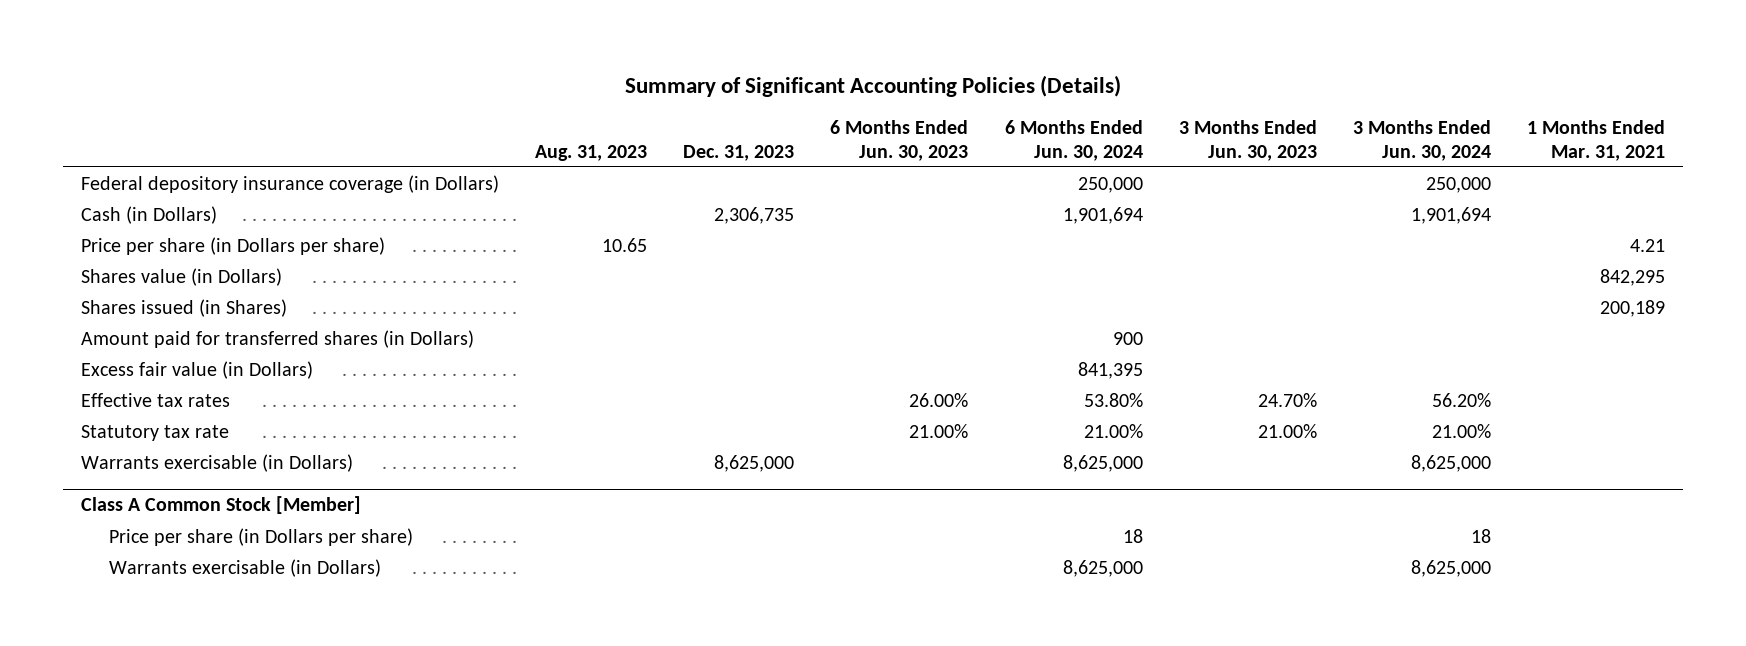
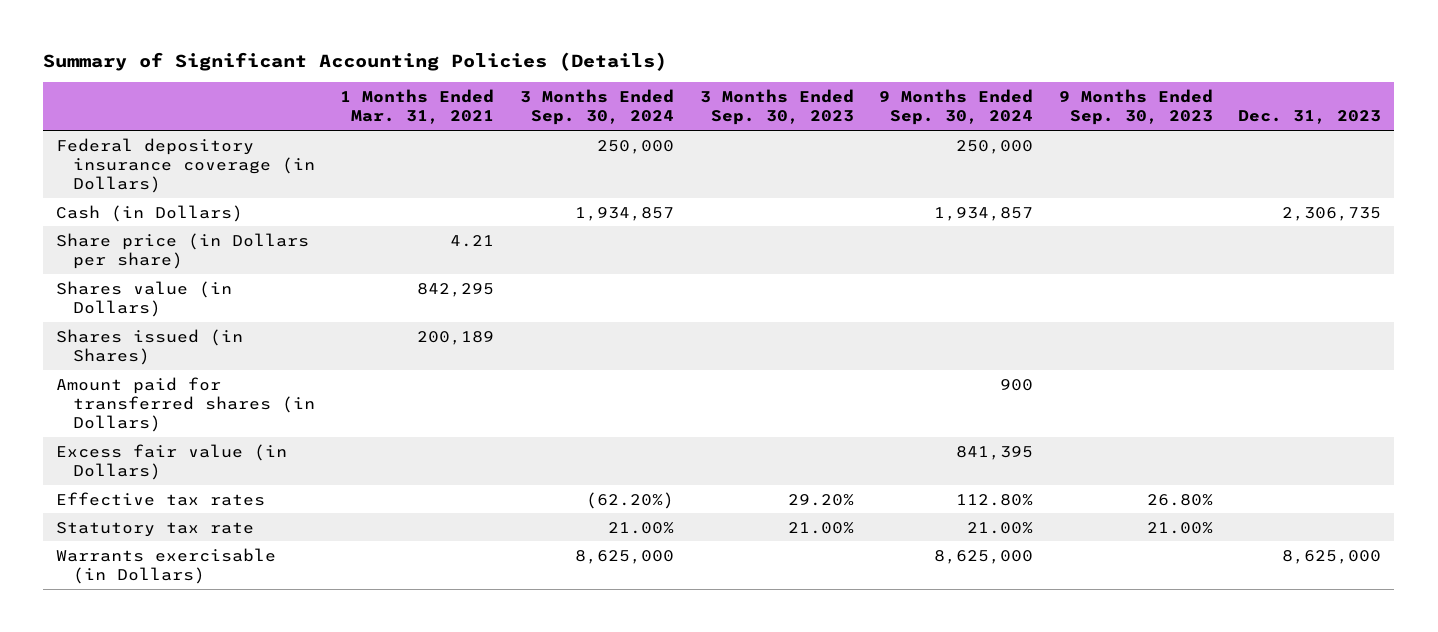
- | Aug. 31, 2023 | Dec. 31, 2023 | 6 Months Ended Jun. 30, 2023 | 6 Months Ended Jun. 30, 2024 | 3 Months Ended Jun. 30, 2023 | 3 Months Ended Jun. 30, 2024 | 1 Months Ended Mar. 31, 2021
+ | 1 Months Ended Mar. 31, 2021 | 3 Months Ended Sep. 30, 2024 | 3 Months Ended Sep. 30, 2023 | 9 Months Ended Sep. 30, 2024 | 9 Months Ended Sep. 30, 2023 | Dec. 31, 2023
- Price per share (in Dollars per share) | 10.65 | | | | | | 4.21
+ Share price (in Dollars per share) | 4.21 | | | | |
- Class A Common Stock [Member]
- Price per share (in Dollars per share) | | | | 18 | | 18 |
- Warrants exercisable (in Dollars) | | | | 8,625,000 | | 8,625,000 |

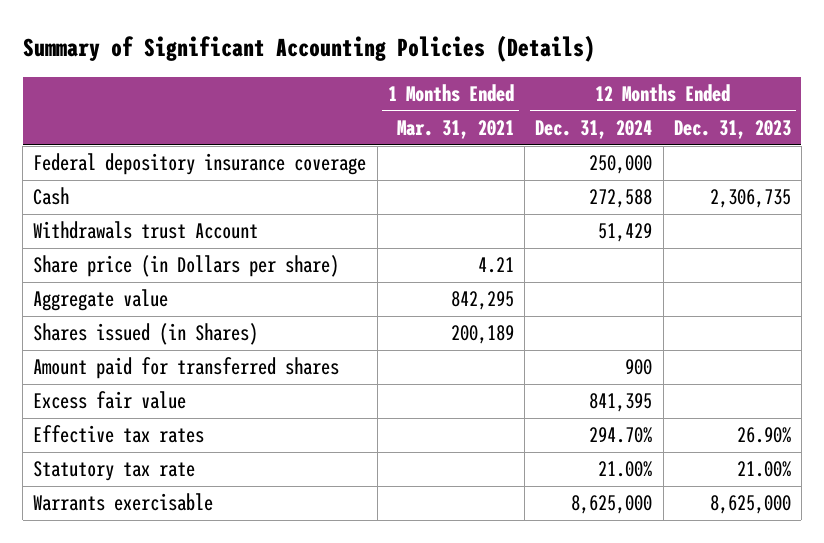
- | 1 Months Ended Mar. 31, 2021 | 3 Months Ended Sep. 30, 2024 | 3 Months Ended Sep. 30, 2023 | 9 Months Ended Sep. 30, 2024 | 9 Months Ended Sep. 30, 2023 | Dec. 31, 2023
+ | 1 Months Ended Mar. 31, 2021 | 12 Months Ended Dec. 31, 2024 | 12 Months Ended Dec. 31, 2023
- Federal depository insurance coverage (in Dollars) | | 250,000 | | 250,000 | |
- Cash (in Dollars) | | 1,934,857 | | 1,934,857 | | 2,306,735
+ Federal depository insurance coverage | | 250,000 |
+ Cash | | 272,588 | 2,306,735
+ Withdrawals trust Account | | 51,429 |
- Shares value (in Dollars) | 842,295 | | | | |
+ Aggregate value | 842,295 | |
- Amount paid for transferred shares (in Dollars) | | | | 900 | |
- Excess fair value (in Dollars) | | | | 841,395 | |
+ Amount paid for transferred shares | | 900 |
+ Excess fair value | | 841,395 |
- Warrants exercisable (in Dollars) | | 8,625,000 | | 8,625,000 | | 8,625,000
+ Warrants exercisable | | 8,625,000 | 8,625,000

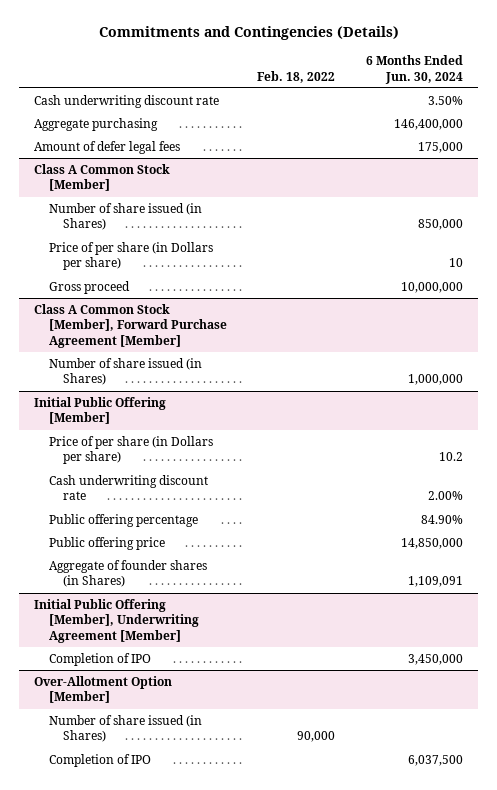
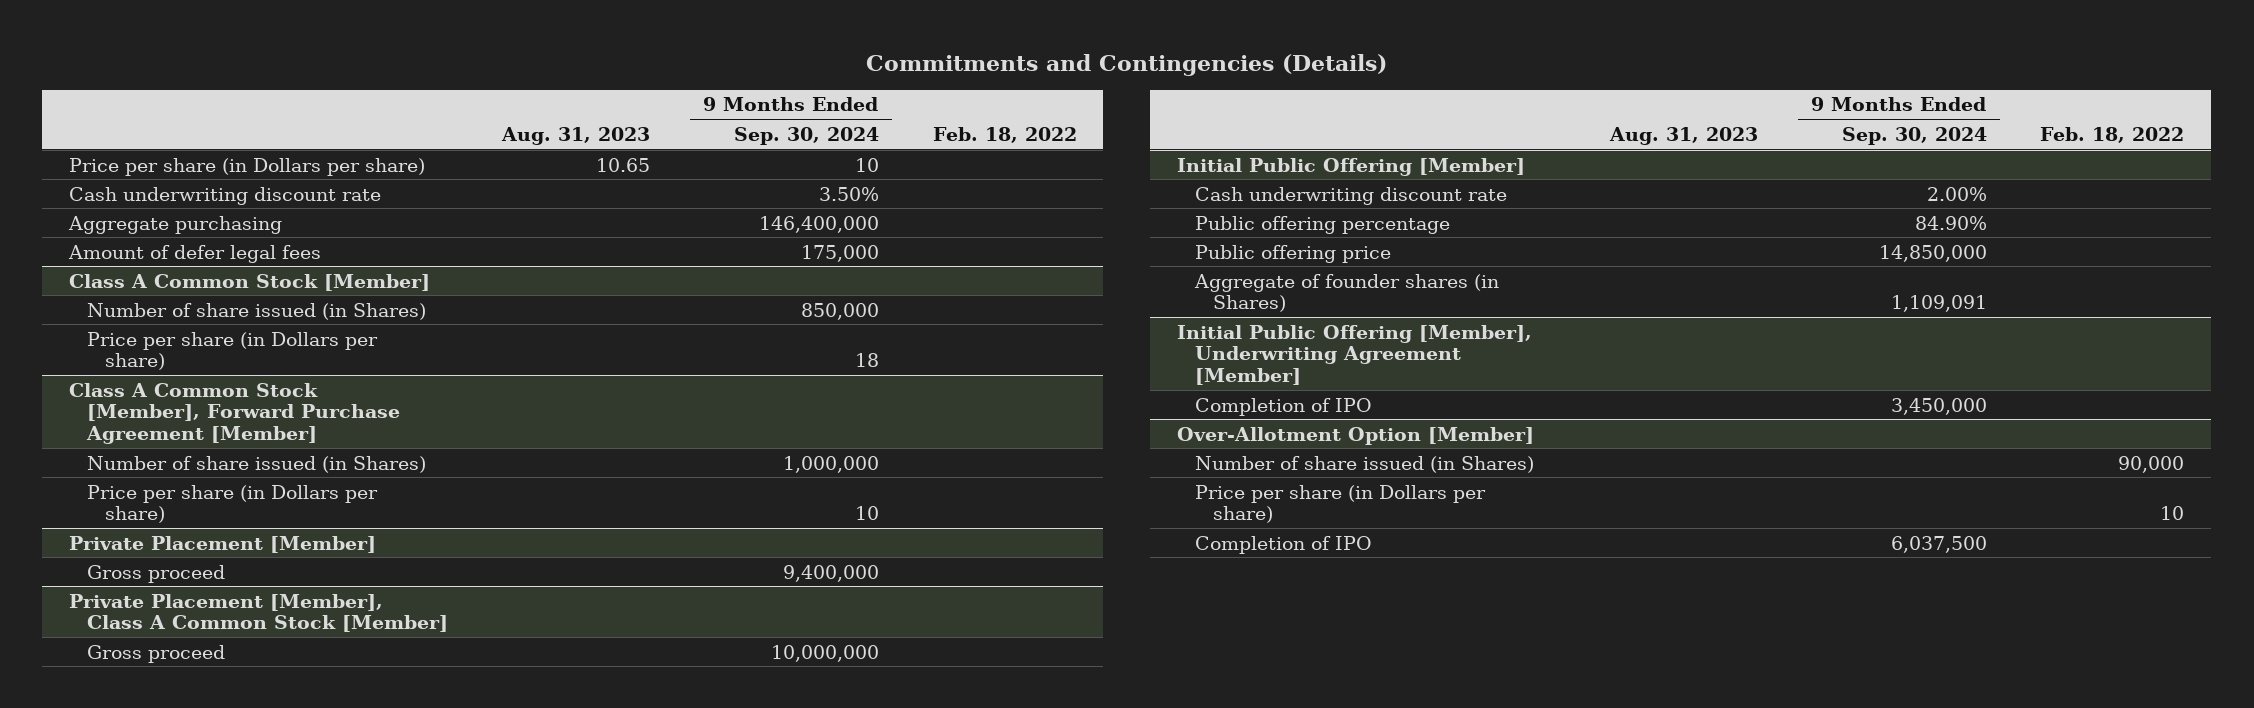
- | Feb. 18, 2022 | 6 Months Ended Jun. 30, 2024
+ | Aug. 31, 2023 | 9 Months Ended Sep. 30, 2024 | Feb. 18, 2022
+ Price per share (in Dollars per share) | 10.65 | 10 |
@ Class A Common Stock [Member]
- Price of per share (in Dollars per share) | | 10
- Gross proceed | | 10,000,000
+ Price per share (in Dollars per share) | | 18 |
@ Class A Common Stock [Member], Forward Purchase Agreement [Member]
+ Price per share (in Dollars per share) | | 10 |
+ Private Placement [Member]
+ Gross proceed | | 9,400,000 |
+ Private Placement [Member], Class A Common Stock [Member]
+ Gross proceed | | 10,000,000 |
@ Initial Public Offering [Member]
- Price of per share (in Dollars per share) | | 10.2
@ Over-Allotment Option [Member]
+ Price per share (in Dollars per share) | | | 10

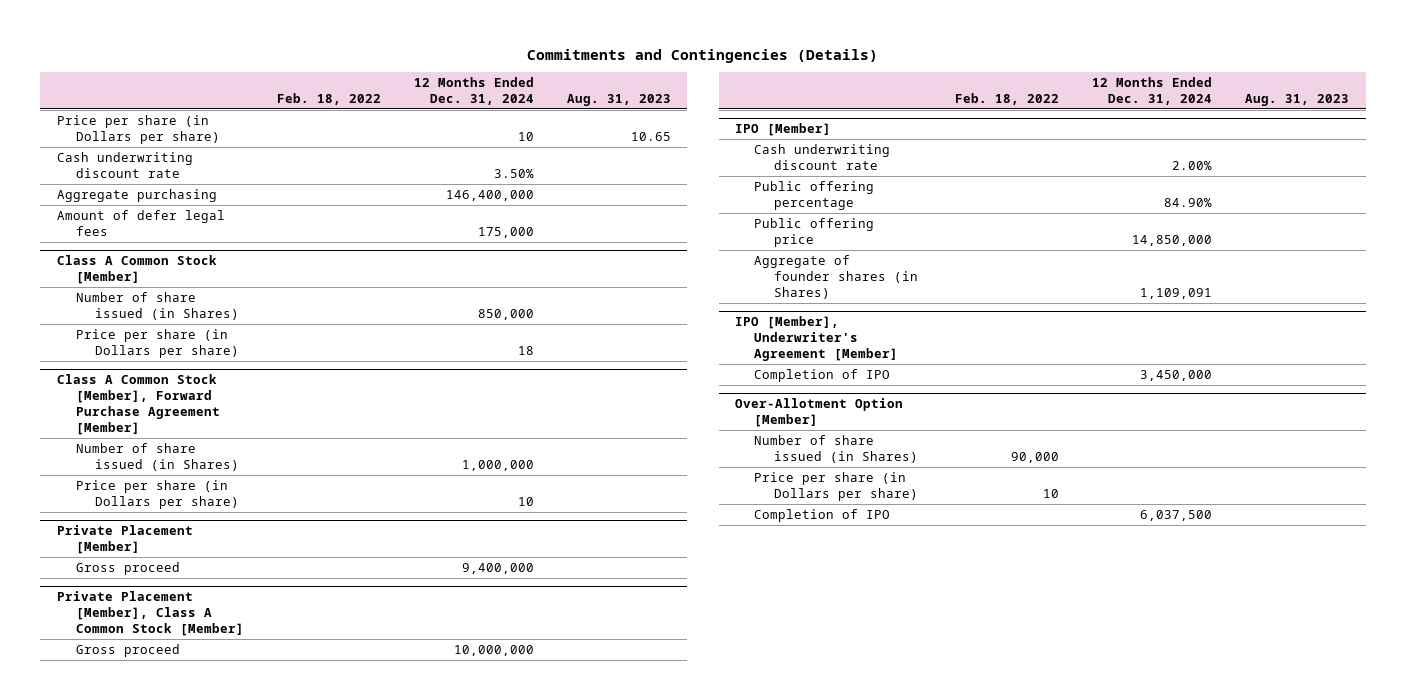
- | Aug. 31, 2023 | 9 Months Ended Sep. 30, 2024 | Feb. 18, 2022
+ | Feb. 18, 2022 | 12 Months Ended Dec. 31, 2024 | Aug. 31, 2023
- Initial Public Offering [Member]
+ IPO [Member]
- Initial Public Offering [Member], Underwriting Agreement [Member]
- Completion of IPO | | 3,450,000 |
+ IPO [Member], Underwriter's Agreement [Member]
+ Completion of IPO | | 3,450,000 |

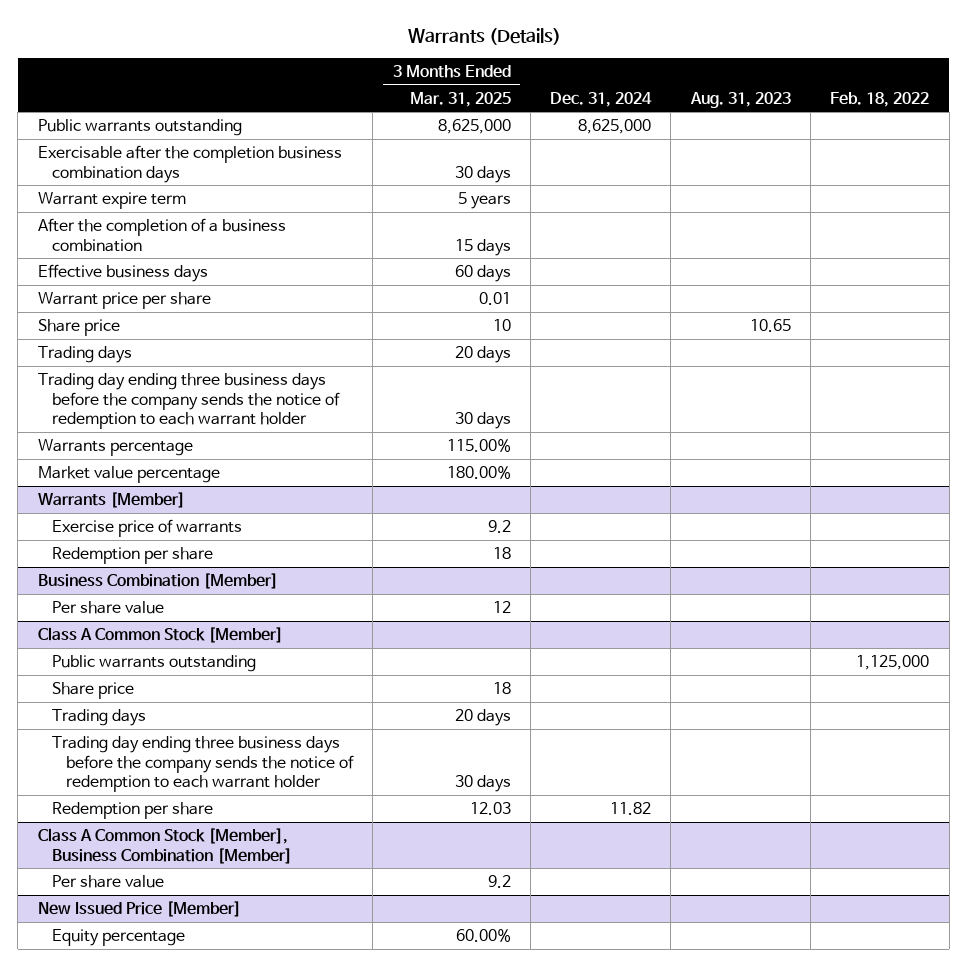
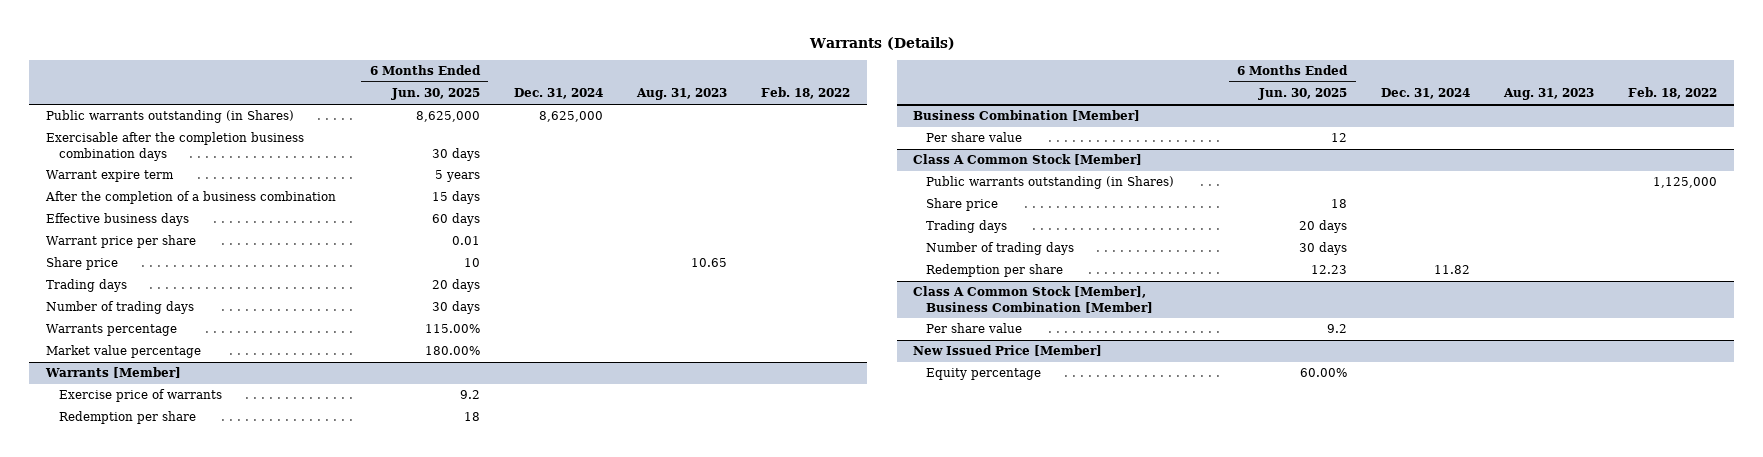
- | 3 Months Ended Mar. 31, 2025 | Dec. 31, 2024 | Aug. 31, 2023 | Feb. 18, 2022
+ | 6 Months Ended Jun. 30, 2025 | Dec. 31, 2024 | Aug. 31, 2023 | Feb. 18, 2022
- Public warrants outstanding | 8,625,000 | 8,625,000 | |
+ Public warrants outstanding (in Shares) | 8,625,000 | 8,625,000 | |
- Trading day ending three business days before the company sends the notice of redemption to each warrant holder | 30 days | | |
+ Number of trading days | 30 days | | |
@ Class A Common Stock [Member]
- Public warrants outstanding | | | | 1,125,000
+ Public warrants outstanding (in Shares) | | | | 1,125,000
- Trading day ending three business days before the company sends the notice of redemption to each warrant holder | 30 days | | |
+ Number of trading days | 30 days | | |

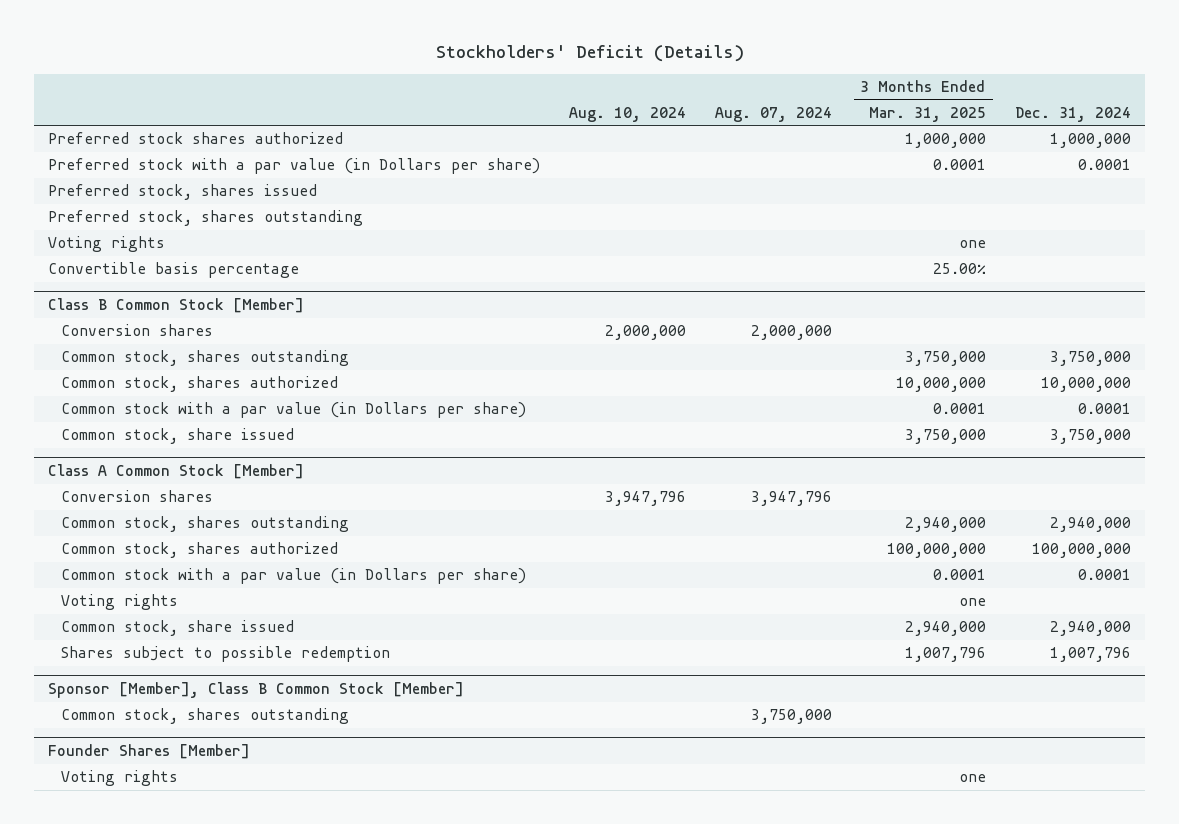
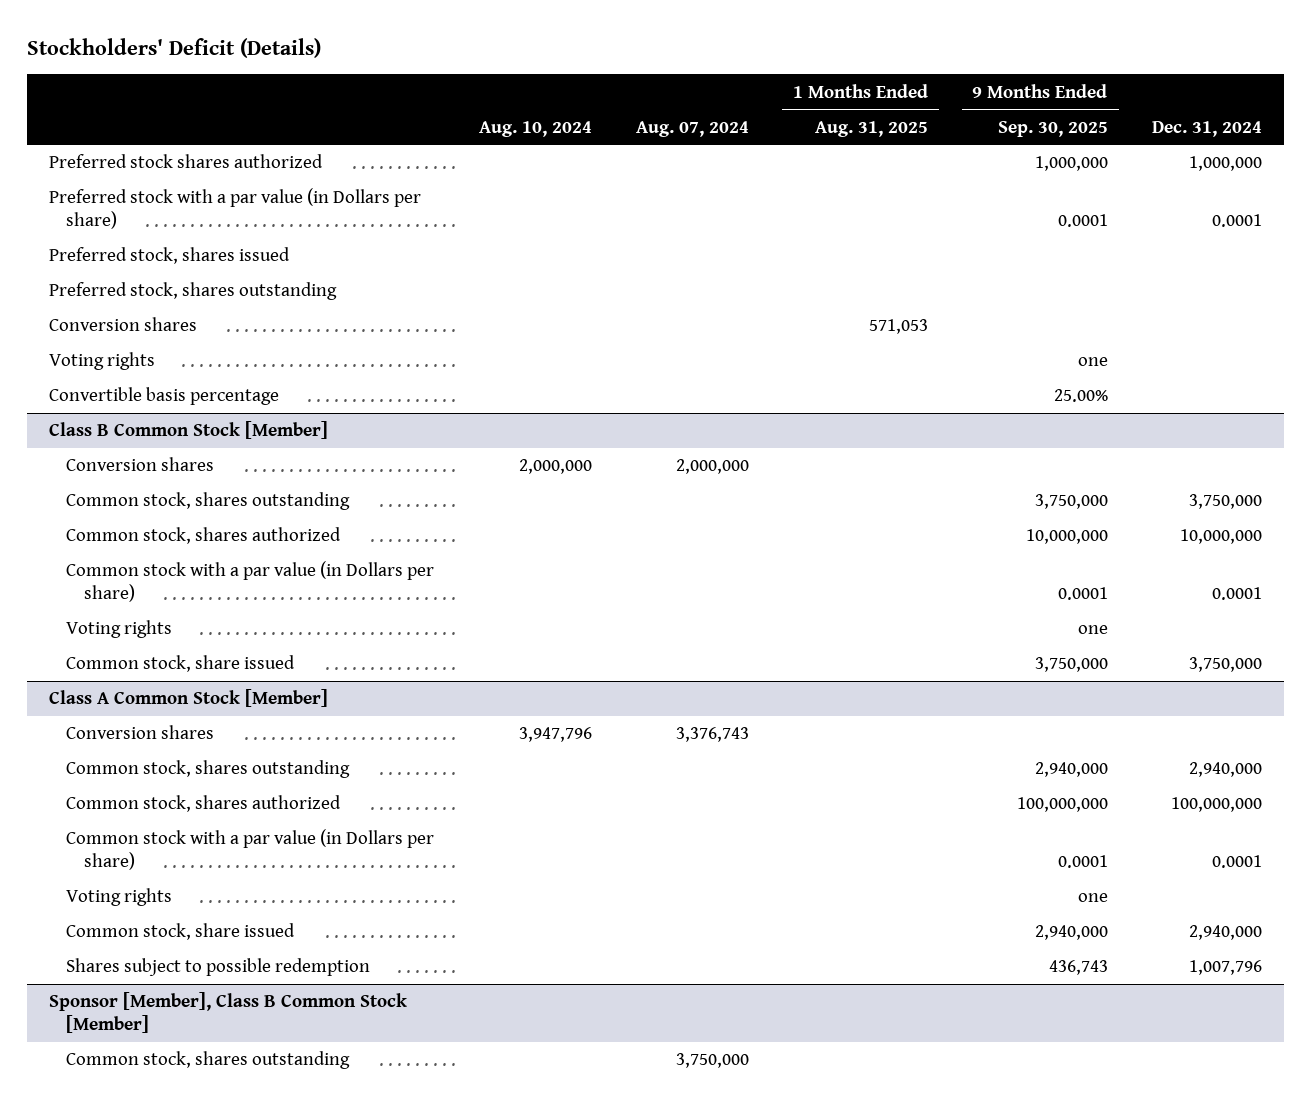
- | Aug. 10, 2024 | Aug. 07, 2024 | 3 Months Ended Mar. 31, 2025 | Dec. 31, 2024
+ | Aug. 10, 2024 | Aug. 07, 2024 | 1 Months Ended Aug. 31, 2025 | 9 Months Ended Sep. 30, 2025 | Dec. 31, 2024
+ Conversion shares | | | 571,053 | |
@ Class B Common Stock [Member]
+ Voting rights | | | | one |
@ Class A Common Stock [Member]
- Conversion shares | 3,947,796 | 3,947,796 | |
+ Conversion shares | 3,947,796 | 3,376,743 | | |
- Founder Shares [Member]
- Voting rights | | | one |

